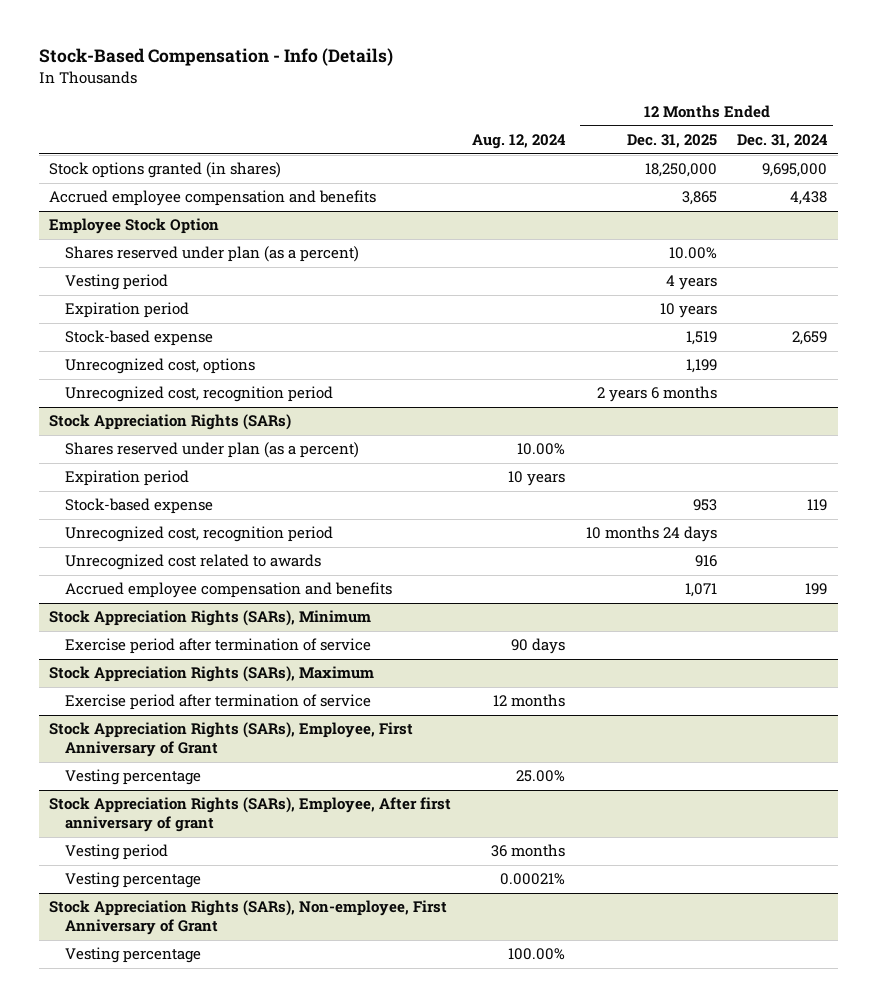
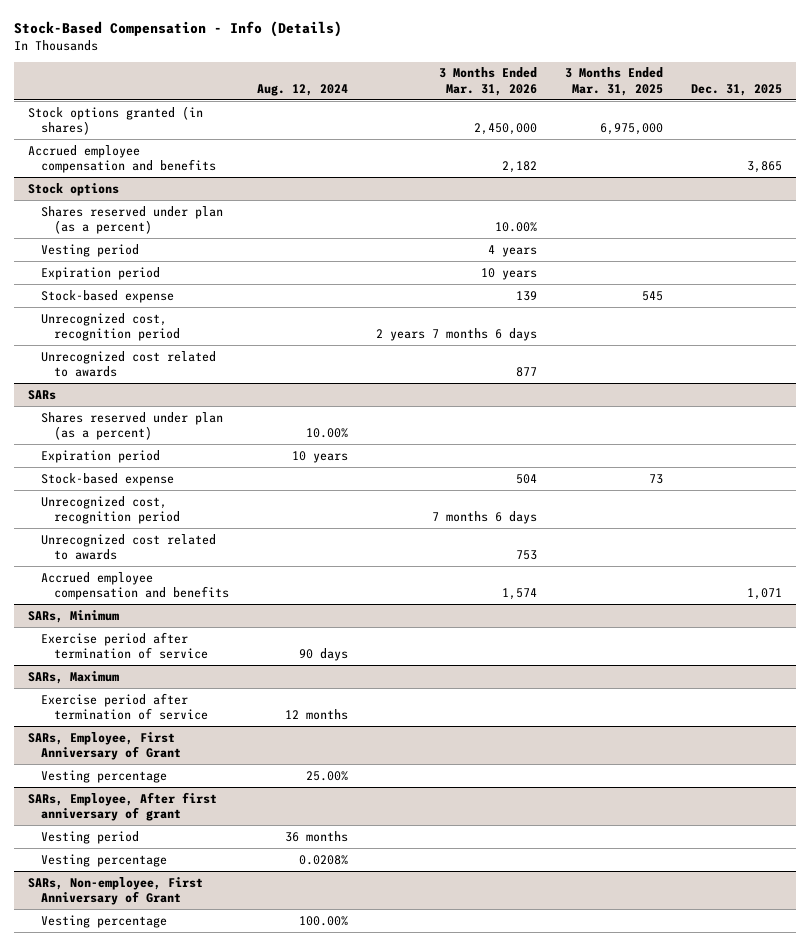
- | Aug. 12, 2024 | 12 Months Ended Dec. 31, 2025 | 12 Months Ended Dec. 31, 2024
+ | Aug. 12, 2024 | 3 Months Ended Mar. 31, 2026 | 3 Months Ended Mar. 31, 2025 | Dec. 31, 2025
- Employee Stock Option
+ Stock options
- Unrecognized cost, options | | 1,199 |
- Stock Appreciation Rights (SARs)
+ Unrecognized cost related to awards | | 877 | |
+ SARs
- Stock Appreciation Rights (SARs), Minimum
+ SARs, Minimum
- Stock Appreciation Rights (SARs), Maximum
+ SARs, Maximum
- Stock Appreciation Rights (SARs), Employee, First Anniversary of Grant
+ SARs, Employee, First Anniversary of Grant
- Stock Appreciation Rights (SARs), Employee, After first anniversary of grant
+ SARs, Employee, After first anniversary of grant
- Vesting percentage | 0.00021% | |
- Stock Appreciation Rights (SARs), Non-employee, First Anniversary of Grant
+ Vesting percentage | 0.0208% | | |
+ SARs, Non-employee, First Anniversary of Grant

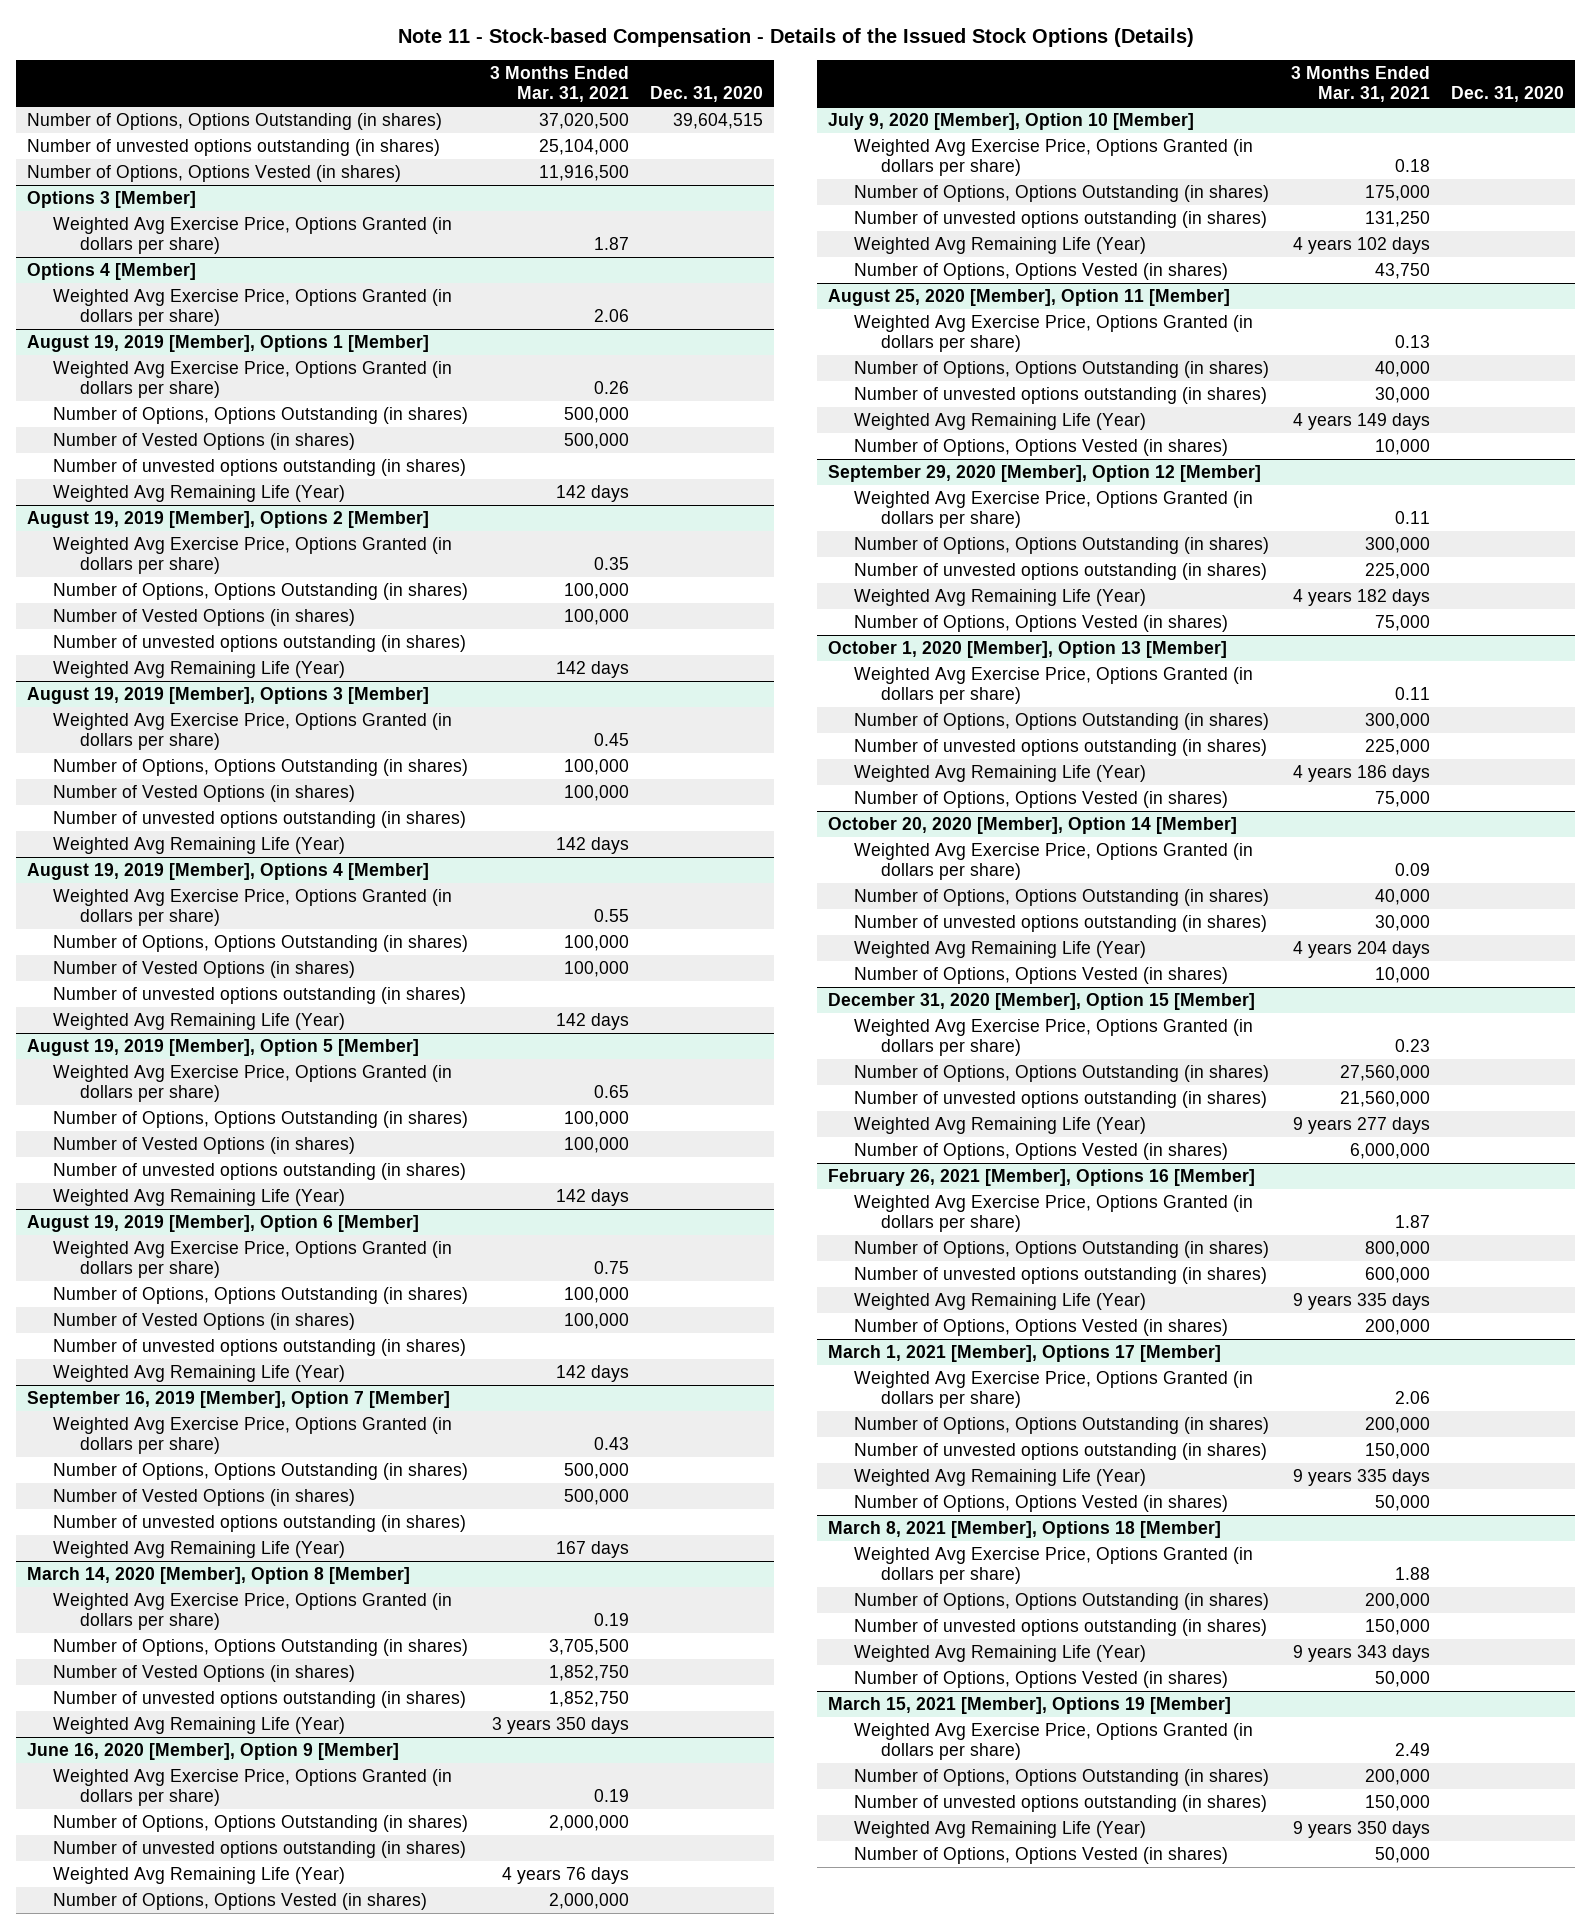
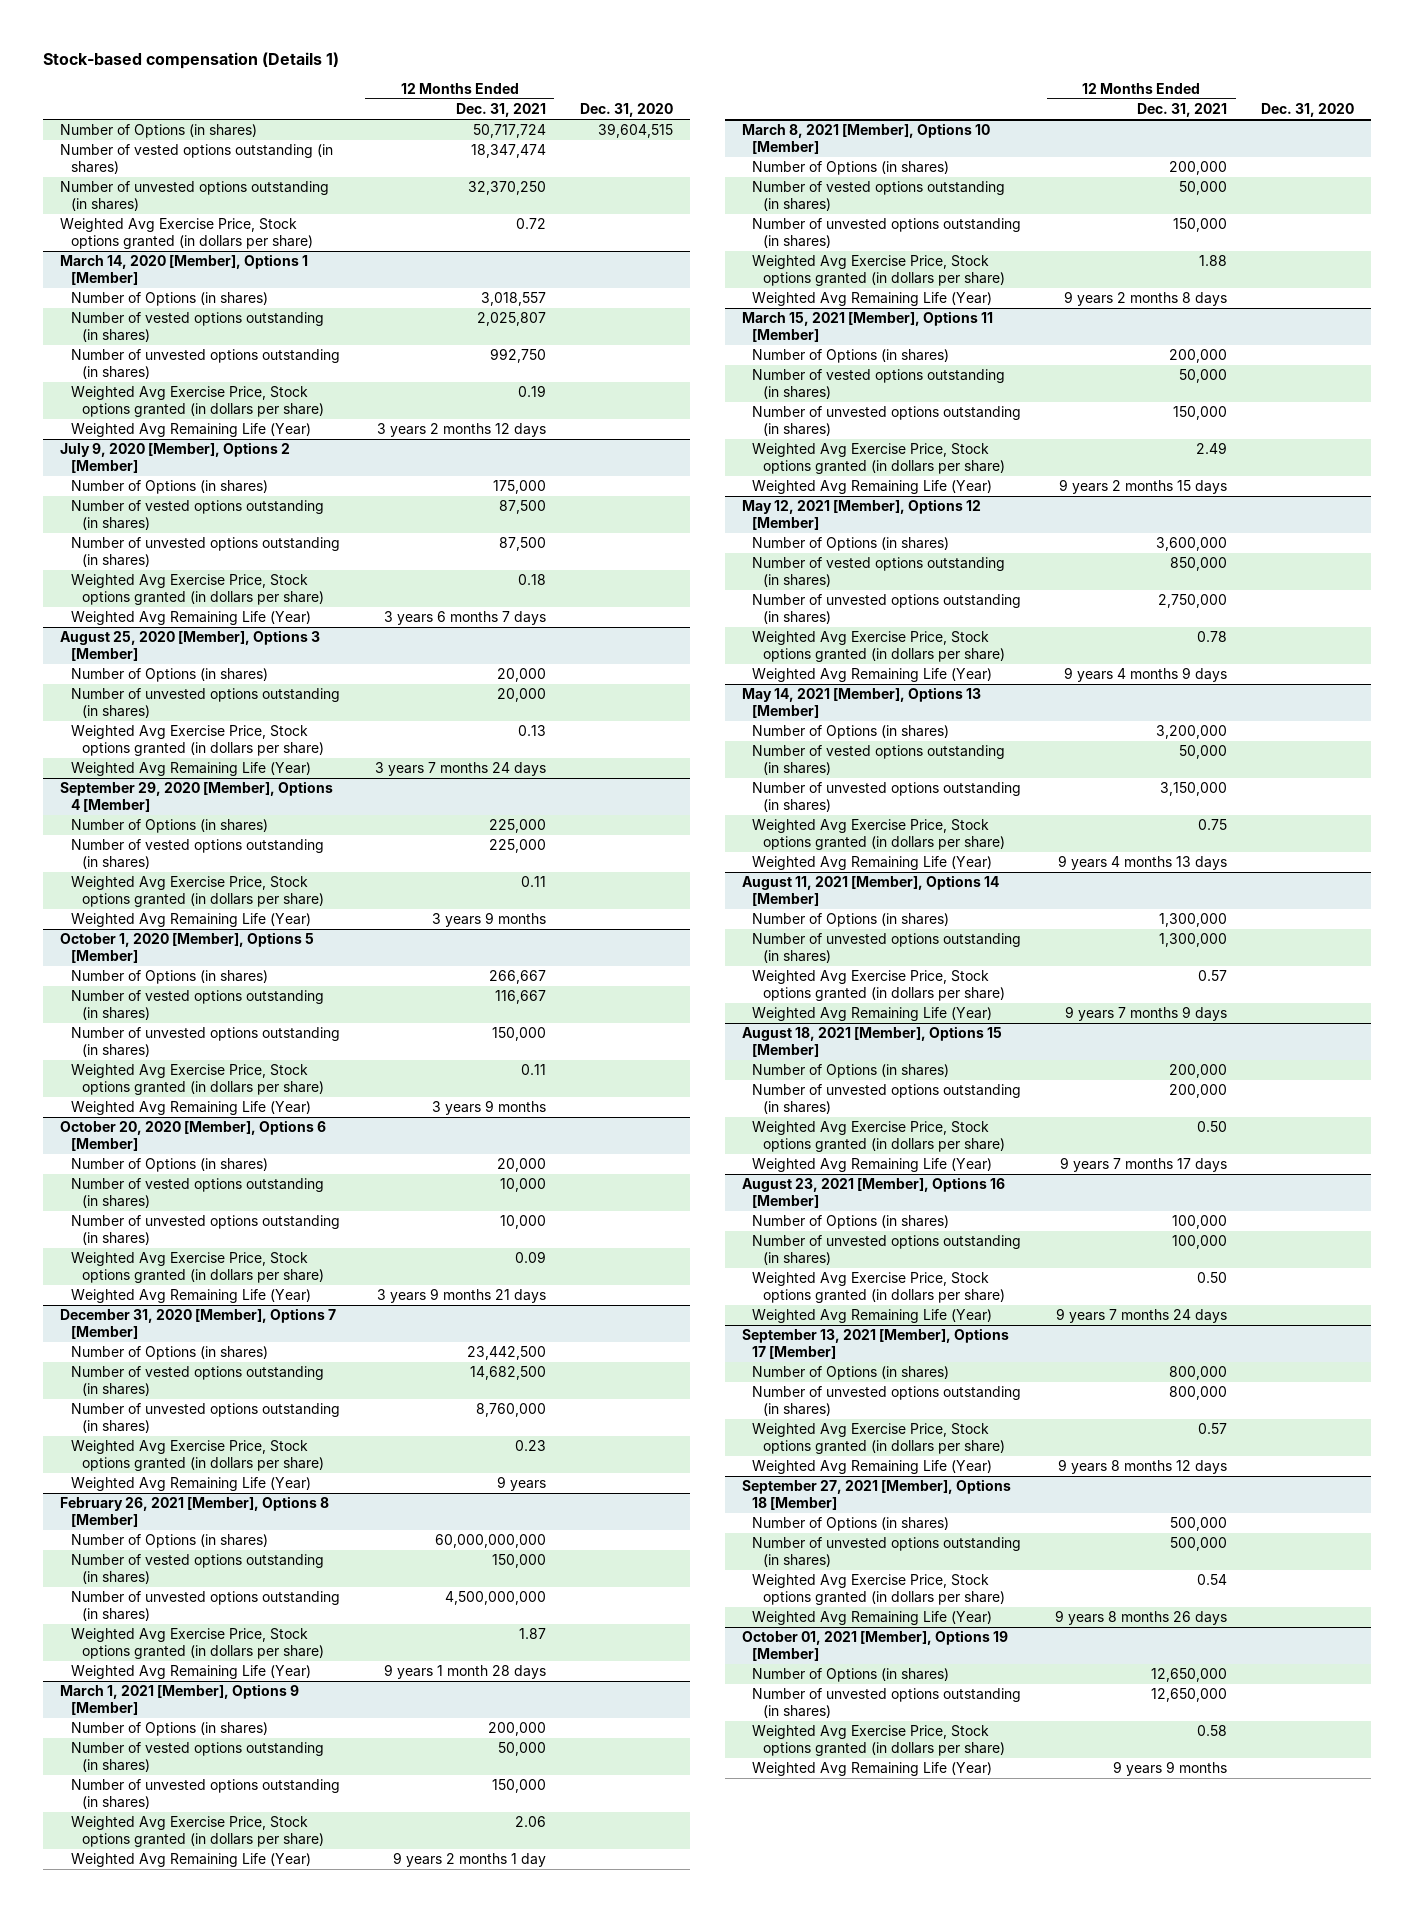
- Note 11 - Stock-based Compensation - Details of the Issued Stock Options (Details)
+ Stock-based compensation (Details 1)
- | 3 Months Ended Mar. 31, 2021 | Dec. 31, 2020
+ | 12 Months Ended Dec. 31, 2021 | Dec. 31, 2020
- Number of Options, Options Outstanding (in shares) | 37,020,500 | 39,604,515
+ Number of Options (in shares) | 50,717,724 | 39,604,515
+ Number of vested options outstanding (in shares) | 18,347,474 |
- Number of Options, Options Vested (in shares) | 11,916,500 |
- Options 3 [Member]
- Weighted Avg Exercise Price, Options Granted (in dollars per share) | 1.87 |
- Options 4 [Member]
- Weighted Avg Exercise Price, Options Granted (in dollars per share) | 2.06 |
- August 19, 2019 [Member], Options 1 [Member]
- Weighted Avg Exercise Price, Options Granted (in dollars per share) | 0.26 |
- Number of Options, Options Outstanding (in shares) | 500,000 |
- Number of Vested Options (in shares) | 500,000 |
- Number of unvested options outstanding (in shares)
- Weighted Avg Remaining Life (Year) | 142 days |
- August 19, 2019 [Member], Options 2 [Member]
- Weighted Avg Exercise Price, Options Granted (in dollars per share) | 0.35 |
- Number of Options, Options Outstanding (in shares) | 100,000 |
- Number of Vested Options (in shares) | 100,000 |
- Number of unvested options outstanding (in shares)
- Weighted Avg Remaining Life (Year) | 142 days |
- August 19, 2019 [Member], Options 3 [Member]
- Weighted Avg Exercise Price, Options Granted (in dollars per share) | 0.45 |
- Number of Options, Options Outstanding (in shares) | 100,000 |
- Number of Vested Options (in shares) | 100,000 |
- Number of unvested options outstanding (in shares)
- Weighted Avg Remaining Life (Year) | 142 days |
- August 19, 2019 [Member], Options 4 [Member]
- Weighted Avg Exercise Price, Options Granted (in dollars per share) | 0.55 |
- Number of Options, Options Outstanding (in shares) | 100,000 |
- Number of Vested Options (in shares) | 100,000 |
- Number of unvested options outstanding (in shares)
- Weighted Avg Remaining Life (Year) | 142 days |
- August 19, 2019 [Member], Option 5 [Member]
- Weighted Avg Exercise Price, Options Granted (in dollars per share) | 0.65 |
- Number of Options, Options Outstanding (in shares) | 100,000 |
- Number of Vested Options (in shares) | 100,000 |
- Number of unvested options outstanding (in shares)
- Weighted Avg Remaining Life (Year) | 142 days |
- August 19, 2019 [Member], Option 6 [Member]
- Weighted Avg Exercise Price, Options Granted (in dollars per share) | 0.75 |
- Number of Options, Options Outstanding (in shares) | 100,000 |
- Number of Vested Options (in shares) | 100,000 |
- Number of unvested options outstanding (in shares)
- Weighted Avg Remaining Life (Year) | 142 days |
- September 16, 2019 [Member], Option 7 [Member]
- Weighted Avg Exercise Price, Options Granted (in dollars per share) | 0.43 |
- Number of Options, Options Outstanding (in shares) | 500,000 |
- Number of Vested Options (in shares) | 500,000 |
- Number of unvested options outstanding (in shares)
- Weighted Avg Remaining Life (Year) | 167 days |
- March 14, 2020 [Member], Option 8 [Member]
- Weighted Avg Exercise Price, Options Granted (in dollars per share) | 0.19 |
- Number of Options, Options Outstanding (in shares) | 3,705,500 |
- Number of Vested Options (in shares) | 1,852,750 |
+ Weighted Avg Exercise Price, Stock options granted (in dollars per share) | 0.72 |
+ March 14, 2020 [Member], Options 1 [Member]
+ Number of Options (in shares) | 3,018,557 |
+ Number of vested options outstanding (in shares) | 2,025,807 |
+ Weighted Avg Exercise Price, Stock options granted (in dollars per share) | 0.19 |
- June 16, 2020 [Member], Option 9 [Member]
- Weighted Avg Exercise Price, Options Granted (in dollars per share) | 0.19 |
- Number of Options, Options Outstanding (in shares) | 2,000,000 |
- Number of unvested options outstanding (in shares)
- Weighted Avg Remaining Life (Year) | 4 years 76 days |
- Number of Options, Options Vested (in shares) | 2,000,000 |
- July 9, 2020 [Member], Option 10 [Member]
- Weighted Avg Exercise Price, Options Granted (in dollars per share) | 0.18 |
- Number of Options, Options Outstanding (in shares) | 175,000 |
+ July 9, 2020 [Member], Options 2 [Member]
+ Number of Options (in shares) | 175,000 |
+ Number of vested options outstanding (in shares) | 87,500 |
+ Weighted Avg Exercise Price, Stock options granted (in dollars per share) | 0.18 |
- Number of Options, Options Vested (in shares) | 43,750 |
- August 25, 2020 [Member], Option 11 [Member]
- Weighted Avg Exercise Price, Options Granted (in dollars per share) | 0.13 |
- Number of Options, Options Outstanding (in shares) | 40,000 |
+ August 25, 2020 [Member], Options 3 [Member]
+ Number of Options (in shares) | 20,000 |
+ Weighted Avg Exercise Price, Stock options granted (in dollars per share) | 0.13 |
- Number of Options, Options Vested (in shares) | 10,000 |
- September 29, 2020 [Member], Option 12 [Member]
- Weighted Avg Exercise Price, Options Granted (in dollars per share) | 0.11 |
- Number of Options, Options Outstanding (in shares) | 300,000 |
- Number of unvested options outstanding (in shares) | 225,000 |
+ September 29, 2020 [Member], Options 4 [Member]
+ Number of Options (in shares) | 225,000 |
+ Number of vested options outstanding (in shares) | 225,000 |
+ Weighted Avg Exercise Price, Stock options granted (in dollars per share) | 0.11 |
- Number of Options, Options Vested (in shares) | 75,000 |
- October 1, 2020 [Member], Option 13 [Member]
- Weighted Avg Exercise Price, Options Granted (in dollars per share) | 0.11 |
- Number of Options, Options Outstanding (in shares) | 300,000 |
+ October 1, 2020 [Member], Options 5 [Member]
+ Number of Options (in shares) | 266,667 |
+ Number of vested options outstanding (in shares) | 116,667 |
+ Weighted Avg Exercise Price, Stock options granted (in dollars per share) | 0.11 |
- Number of Options, Options Vested (in shares) | 75,000 |
- October 20, 2020 [Member], Option 14 [Member]
- Weighted Avg Exercise Price, Options Granted (in dollars per share) | 0.09 |
- Number of Options, Options Outstanding (in shares) | 40,000 |
+ October 20, 2020 [Member], Options 6 [Member]
+ Number of Options (in shares) | 20,000 |
+ Number of vested options outstanding (in shares) | 10,000 |
+ Weighted Avg Exercise Price, Stock options granted (in dollars per share) | 0.09 |
- Number of Options, Options Vested (in shares) | 10,000 |
- December 31, 2020 [Member], Option 15 [Member]
- Weighted Avg Exercise Price, Options Granted (in dollars per share) | 0.23 |
- Number of Options, Options Outstanding (in shares) | 27,560,000 |
+ December 31, 2020 [Member], Options 7 [Member]
+ Number of Options (in shares) | 23,442,500 |
+ Number of vested options outstanding (in shares) | 14,682,500 |
+ Weighted Avg Exercise Price, Stock options granted (in dollars per share) | 0.23 |
- Number of Options, Options Vested (in shares) | 6,000,000 |
- February 26, 2021 [Member], Options 16 [Member]
- Weighted Avg Exercise Price, Options Granted (in dollars per share) | 1.87 |
- Number of Options, Options Outstanding (in shares) | 800,000 |
+ February 26, 2021 [Member], Options 8 [Member]
+ Number of Options (in shares) | 60,000,000,000 |
+ Number of vested options outstanding (in shares) | 150,000 |
+ Weighted Avg Exercise Price, Stock options granted (in dollars per share) | 1.87 |
- Number of Options, Options Vested (in shares) | 200,000 |
- March 1, 2021 [Member], Options 17 [Member]
- Weighted Avg Exercise Price, Options Granted (in dollars per share) | 2.06 |
- Number of Options, Options Outstanding (in shares) | 200,000 |
+ March 1, 2021 [Member], Options 9 [Member]
+ Number of Options (in shares) | 200,000 |
+ Number of vested options outstanding (in shares) | 50,000 |
+ Weighted Avg Exercise Price, Stock options granted (in dollars per share) | 2.06 |
- Number of Options, Options Vested (in shares) | 50,000 |
- March 8, 2021 [Member], Options 18 [Member]
- Weighted Avg Exercise Price, Options Granted (in dollars per share) | 1.88 |
- Number of Options, Options Outstanding (in shares) | 200,000 |
+ March 8, 2021 [Member], Options 10 [Member]
+ Number of Options (in shares) | 200,000 |
+ Number of vested options outstanding (in shares) | 50,000 |
+ Weighted Avg Exercise Price, Stock options granted (in dollars per share) | 1.88 |
- Number of Options, Options Vested (in shares) | 50,000 |
- March 15, 2021 [Member], Options 19 [Member]
- Weighted Avg Exercise Price, Options Granted (in dollars per share) | 2.49 |
- Number of Options, Options Outstanding (in shares) | 200,000 |
+ March 15, 2021 [Member], Options 11 [Member]
+ Number of Options (in shares) | 200,000 |
+ Number of vested options outstanding (in shares) | 50,000 |
+ Weighted Avg Exercise Price, Stock options granted (in dollars per share) | 2.49 |
- Number of Options, Options Vested (in shares) | 50,000 |
+ May 12, 2021 [Member], Options 12 [Member]
+ Number of Options (in shares) | 3,600,000 |
+ Number of vested options outstanding (in shares) | 850,000 |
+ Number of unvested options outstanding (in shares) | 2,750,000 |
+ Weighted Avg Exercise Price, Stock options granted (in dollars per share) | 0.78 |
+ Weighted Avg Remaining Life (Year) | 9 years 4 months 9 days |
+ May 14, 2021 [Member], Options 13 [Member]
+ Number of Options (in shares) | 3,200,000 |
+ Number of vested options outstanding (in shares) | 50,000 |
+ Number of unvested options outstanding (in shares) | 3,150,000 |
+ Weighted Avg Exercise Price, Stock options granted (in dollars per share) | 0.75 |
+ Weighted Avg Remaining Life (Year) | 9 years 4 months 13 days |
+ August 11, 2021 [Member], Options 14 [Member]
+ Number of Options (in shares) | 1,300,000 |
+ Number of unvested options outstanding (in shares) | 1,300,000 |
+ Weighted Avg Exercise Price, Stock options granted (in dollars per share) | 0.57 |
+ Weighted Avg Remaining Life (Year) | 9 years 7 months 9 days |
+ August 18, 2021 [Member], Options 15 [Member]
+ Number of Options (in shares) | 200,000 |
+ Number of unvested options outstanding (in shares) | 200,000 |
+ Weighted Avg Exercise Price, Stock options granted (in dollars per share) | 0.50 |
+ Weighted Avg Remaining Life (Year) | 9 years 7 months 17 days |
+ August 23, 2021 [Member], Options 16 [Member]
+ Number of Options (in shares) | 100,000 |
+ Number of unvested options outstanding (in shares) | 100,000 |
+ Weighted Avg Exercise Price, Stock options granted (in dollars per share) | 0.50 |
+ Weighted Avg Remaining Life (Year) | 9 years 7 months 24 days |
+ September 13, 2021 [Member], Options 17 [Member]
+ Number of Options (in shares) | 800,000 |
+ Number of unvested options outstanding (in shares) | 800,000 |
+ Weighted Avg Exercise Price, Stock options granted (in dollars per share) | 0.57 |
+ Weighted Avg Remaining Life (Year) | 9 years 8 months 12 days |
+ September 27, 2021 [Member], Options 18 [Member]
+ Number of Options (in shares) | 500,000 |
+ Number of unvested options outstanding (in shares) | 500,000 |
+ Weighted Avg Exercise Price, Stock options granted (in dollars per share) | 0.54 |
+ Weighted Avg Remaining Life (Year) | 9 years 8 months 26 days |
+ October 01, 2021 [Member], Options 19 [Member]
+ Number of Options (in shares) | 12,650,000 |
+ Number of unvested options outstanding (in shares) | 12,650,000 |
+ Weighted Avg Exercise Price, Stock options granted (in dollars per share) | 0.58 |
+ Weighted Avg Remaining Life (Year) | 9 years 9 months |

